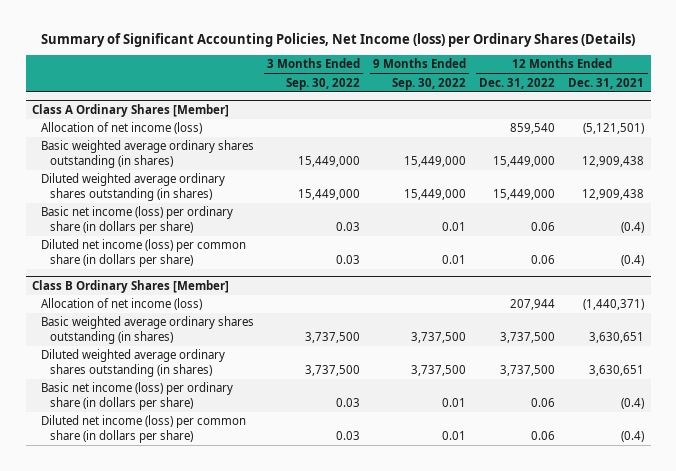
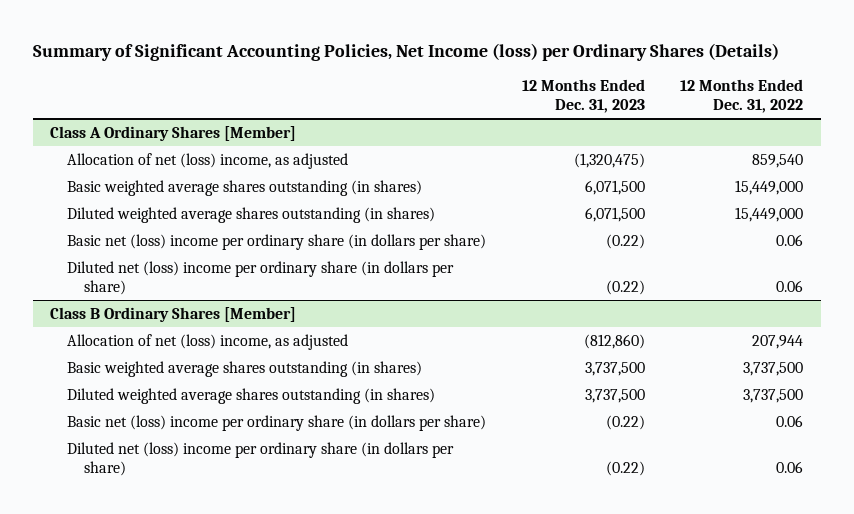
- | 3 Months Ended Sep. 30, 2022 | 9 Months Ended Sep. 30, 2022 | 12 Months Ended Dec. 31, 2022 | 12 Months Ended Dec. 31, 2021
+ | 12 Months Ended Dec. 31, 2023 | 12 Months Ended Dec. 31, 2022
@ Class A Ordinary Shares [Member]
- Allocation of net income (loss) | | | 859,540 | (5,121,501)
- Basic weighted average ordinary shares outstanding (in shares) | 15,449,000 | 15,449,000 | 15,449,000 | 12,909,438
- Diluted weighted average ordinary shares outstanding (in shares) | 15,449,000 | 15,449,000 | 15,449,000 | 12,909,438
- Basic net income (loss) per ordinary share (in dollars per share) | 0.03 | 0.01 | 0.06 | (0.4)
- Diluted net income (loss) per common share (in dollars per share) | 0.03 | 0.01 | 0.06 | (0.4)
+ Allocation of net (loss) income, as adjusted | (1,320,475) | 859,540
+ Basic weighted average shares outstanding (in shares) | 6,071,500 | 15,449,000
+ Diluted weighted average shares outstanding (in shares) | 6,071,500 | 15,449,000
+ Basic net (loss) income per ordinary share (in dollars per share) | (0.22) | 0.06
+ Diluted net (loss) income per ordinary share (in dollars per share) | (0.22) | 0.06
@ Class B Ordinary Shares [Member]
- Allocation of net income (loss) | | | 207,944 | (1,440,371)
- Basic weighted average ordinary shares outstanding (in shares) | 3,737,500 | 3,737,500 | 3,737,500 | 3,630,651
- Diluted weighted average ordinary shares outstanding (in shares) | 3,737,500 | 3,737,500 | 3,737,500 | 3,630,651
- Basic net income (loss) per ordinary share (in dollars per share) | 0.03 | 0.01 | 0.06 | (0.4)
- Diluted net income (loss) per common share (in dollars per share) | 0.03 | 0.01 | 0.06 | (0.4)
+ Allocation of net (loss) income, as adjusted | (812,860) | 207,944
+ Basic weighted average shares outstanding (in shares) | 3,737,500 | 3,737,500
+ Diluted weighted average shares outstanding (in shares) | 3,737,500 | 3,737,500
+ Basic net (loss) income per ordinary share (in dollars per share) | (0.22) | 0.06
+ Diluted net (loss) income per ordinary share (in dollars per share) | (0.22) | 0.06

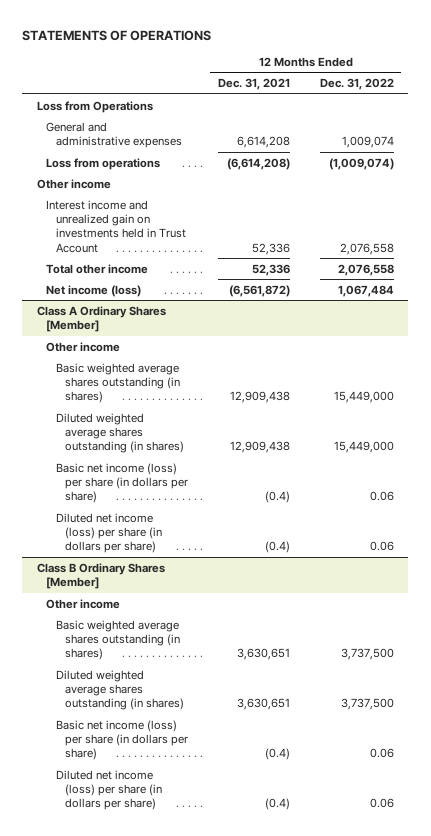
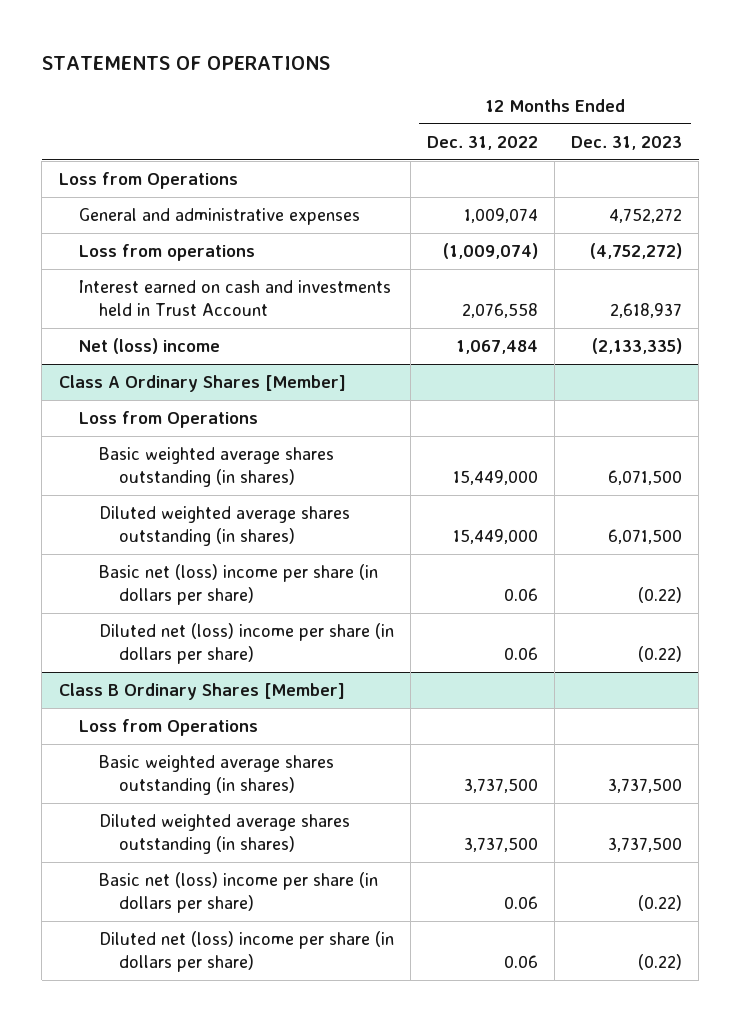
- | 12 Months Ended Dec. 31, 2021 | 12 Months Ended Dec. 31, 2022
+ | 12 Months Ended Dec. 31, 2022 | 12 Months Ended Dec. 31, 2023
- Other income
- Interest income and unrealized gain on investments held in Trust Account | 52,336 | 2,076,558
- Total other income | 52,336 | 2,076,558
- Net income (loss) | (6,561,872) | 1,067,484
+ Interest earned on cash and investments held in Trust Account | 2,076,558 | 2,618,937
+ Net (loss) income | 1,067,484 | (2,133,335)
@ Class A Ordinary Shares [Member]
- Other income
+ Loss from Operations
- Basic net income (loss) per share (in dollars per share) | (0.4) | 0.06
- Diluted net income (loss) per share (in dollars per share) | (0.4) | 0.06
+ Basic net (loss) income per share (in dollars per share) | 0.06 | (0.22)
+ Diluted net (loss) income per share (in dollars per share) | 0.06 | (0.22)
@ Class B Ordinary Shares [Member]
- Other income
+ Loss from Operations
- Basic net income (loss) per share (in dollars per share) | (0.4) | 0.06
- Diluted net income (loss) per share (in dollars per share) | (0.4) | 0.06
+ Basic net (loss) income per share (in dollars per share) | 0.06 | (0.22)
+ Diluted net (loss) income per share (in dollars per share) | 0.06 | (0.22)

